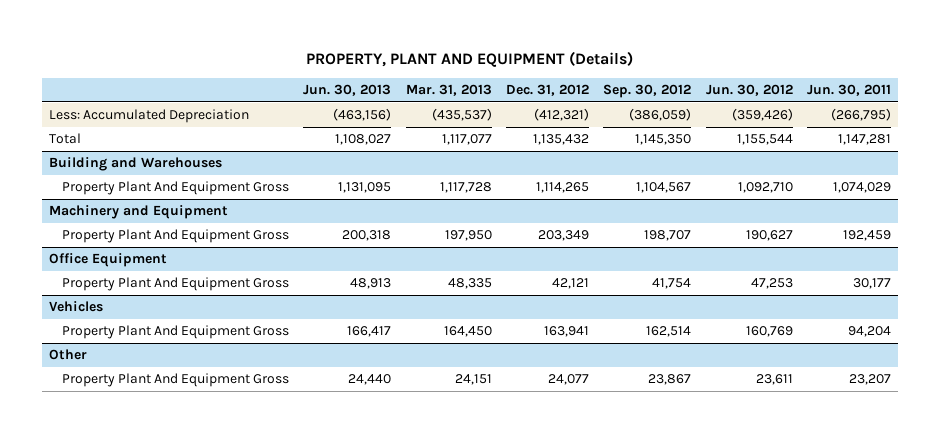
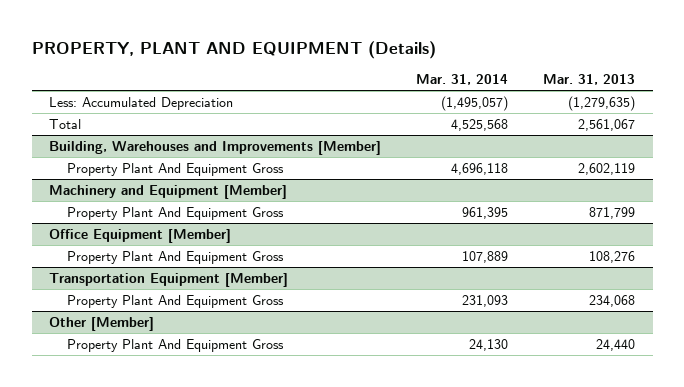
- | Jun. 30, 2013 | Mar. 31, 2013 | Dec. 31, 2012 | Sep. 30, 2012 | Jun. 30, 2012 | Jun. 30, 2011
+ | Mar. 31, 2014 | Mar. 31, 2013
- Less: Accumulated Depreciation | (463,156) | (435,537) | (412,321) | (386,059) | (359,426) | (266,795)
- Total | 1,108,027 | 1,117,077 | 1,135,432 | 1,145,350 | 1,155,544 | 1,147,281
- Building and Warehouses
- Property Plant And Equipment Gross | 1,131,095 | 1,117,728 | 1,114,265 | 1,104,567 | 1,092,710 | 1,074,029
- Machinery and Equipment
- Property Plant And Equipment Gross | 200,318 | 197,950 | 203,349 | 198,707 | 190,627 | 192,459
- Office Equipment
- Property Plant And Equipment Gross | 48,913 | 48,335 | 42,121 | 41,754 | 47,253 | 30,177
- Vehicles
- Property Plant And Equipment Gross | 166,417 | 164,450 | 163,941 | 162,514 | 160,769 | 94,204
- Other
- Property Plant And Equipment Gross | 24,440 | 24,151 | 24,077 | 23,867 | 23,611 | 23,207
+ Less: Accumulated Depreciation | (1,495,057) | (1,279,635)
+ Total | 4,525,568 | 2,561,067
+ Building, Warehouses and Improvements [Member]
+ Property Plant And Equipment Gross | 4,696,118 | 2,602,119
+ Machinery and Equipment [Member]
+ Property Plant And Equipment Gross | 961,395 | 871,799
+ Office Equipment [Member]
+ Property Plant And Equipment Gross | 107,889 | 108,276
+ Transportation Equipment [Member]
+ Property Plant And Equipment Gross | 231,093 | 234,068
+ Other [Member]
+ Property Plant And Equipment Gross | 24,130 | 24,440

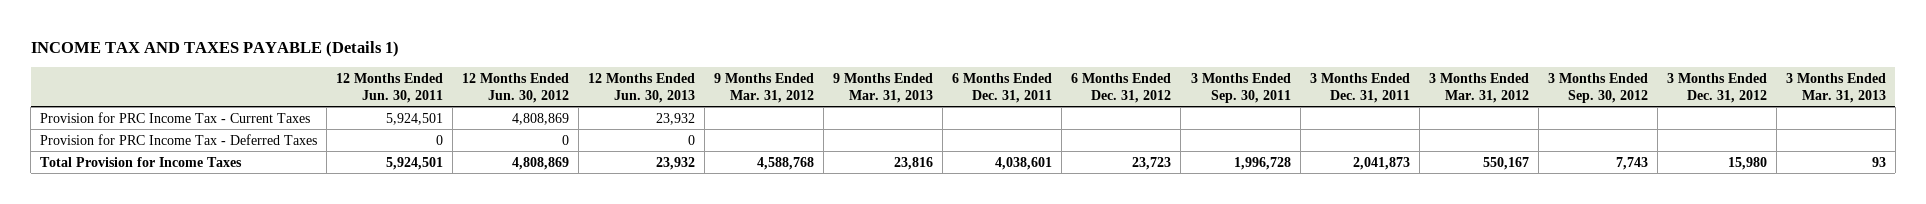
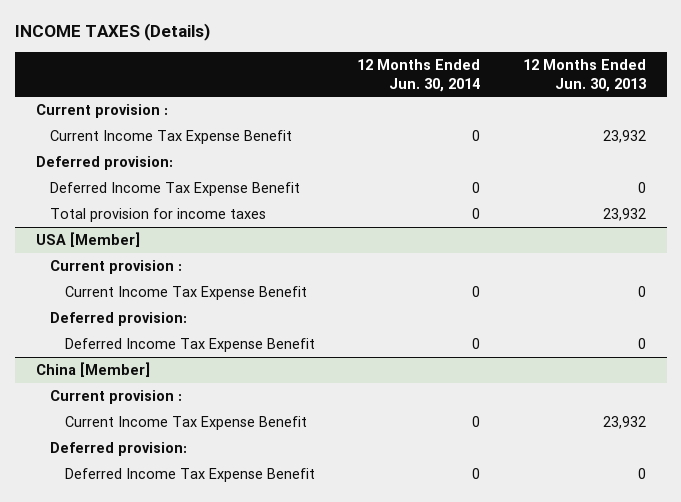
- INCOME TAX AND TAXES PAYABLE (Details 1)
+ INCOME TAXES (Details)
- | 12 Months Ended Jun. 30, 2011 | 12 Months Ended Jun. 30, 2012 | 12 Months Ended Jun. 30, 2013 | 9 Months Ended Mar. 31, 2012 | 9 Months Ended Mar. 31, 2013 | 6 Months Ended Dec. 31, 2011 | 6 Months Ended Dec. 31, 2012 | 3 Months Ended Sep. 30, 2011 | 3 Months Ended Dec. 31, 2011 | 3 Months Ended Mar. 31, 2012 | 3 Months Ended Sep. 30, 2012 | 3 Months Ended Dec. 31, 2012 | 3 Months Ended Mar. 31, 2013
+ | 12 Months Ended Jun. 30, 2014 | 12 Months Ended Jun. 30, 2013
- Provision for PRC Income Tax - Current Taxes | 5,924,501 | 4,808,869 | 23,932 | | | | | | | | | |
- Provision for PRC Income Tax - Deferred Taxes | 0 | 0 | 0 | | | | | | | | | |
- Total Provision for Income Taxes | 5,924,501 | 4,808,869 | 23,932 | 4,588,768 | 23,816 | 4,038,601 | 23,723 | 1,996,728 | 2,041,873 | 550,167 | 7,743 | 15,980 | 93
+ Current provision :
+ Current Income Tax Expense Benefit | 0 | 23,932
+ Deferred provision:
+ Deferred Income Tax Expense Benefit | 0 | 0
+ Total provision for income taxes | 0 | 23,932
+ USA [Member]
+ Current provision :
+ Current Income Tax Expense Benefit | 0 | 0
+ Deferred provision:
+ Deferred Income Tax Expense Benefit | 0 | 0
+ China [Member]
+ Current provision :
+ Current Income Tax Expense Benefit | 0 | 23,932
+ Deferred provision:
+ Deferred Income Tax Expense Benefit | 0 | 0

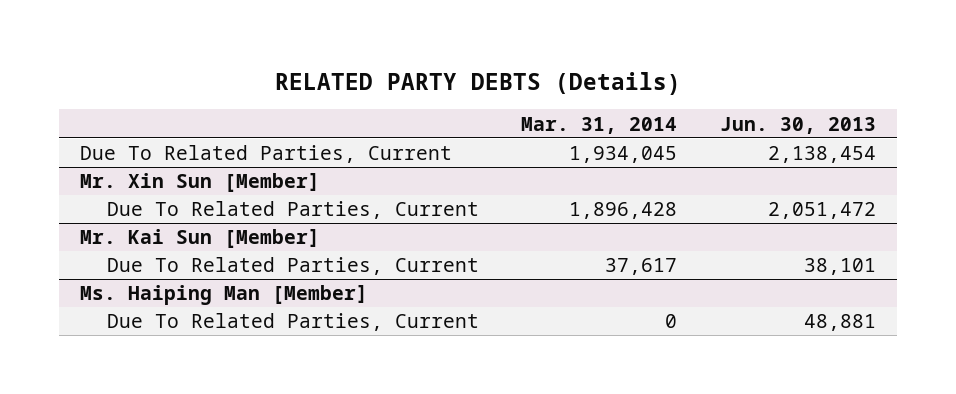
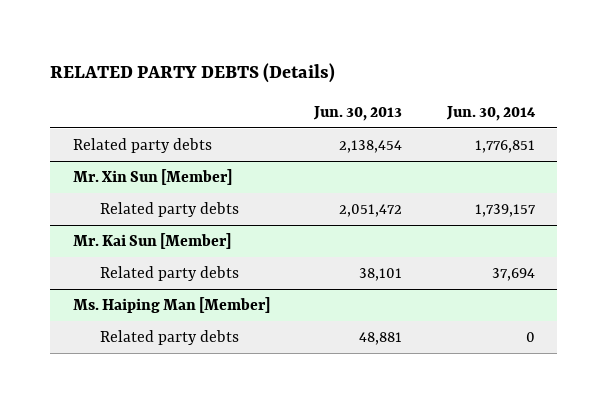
- | Mar. 31, 2014 | Jun. 30, 2013
+ | Jun. 30, 2013 | Jun. 30, 2014
- Due To Related Parties, Current | 1,934,045 | 2,138,454
+ Related party debts | 2,138,454 | 1,776,851
@ Mr. Xin Sun [Member]
- Due To Related Parties, Current | 1,896,428 | 2,051,472
+ Related party debts | 2,051,472 | 1,739,157
@ Mr. Kai Sun [Member]
- Due To Related Parties, Current | 37,617 | 38,101
+ Related party debts | 38,101 | 37,694
@ Ms. Haiping Man [Member]
- Due To Related Parties, Current | 0 | 48,881
+ Related party debts | 48,881 | 0

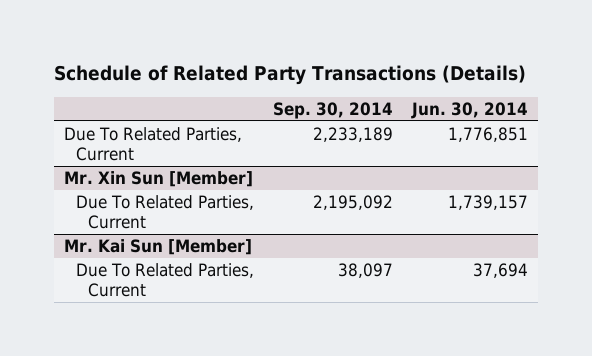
- RELATED PARTY DEBTS (Details)
+ Schedule of Related Party Transactions (Details)
- | Jun. 30, 2013 | Jun. 30, 2014
+ | Sep. 30, 2014 | Jun. 30, 2014
- Related party debts | 2,138,454 | 1,776,851
+ Due To Related Parties, Current | 2,233,189 | 1,776,851
@ Mr. Xin Sun [Member]
- Related party debts | 2,051,472 | 1,739,157
+ Due To Related Parties, Current | 2,195,092 | 1,739,157
@ Mr. Kai Sun [Member]
- Related party debts | 38,101 | 37,694
- Ms. Haiping Man [Member]
- Related party debts | 48,881 | 0
@ Mr. Kai Sun [Member]
+ Due To Related Parties, Current | 38,097 | 37,694

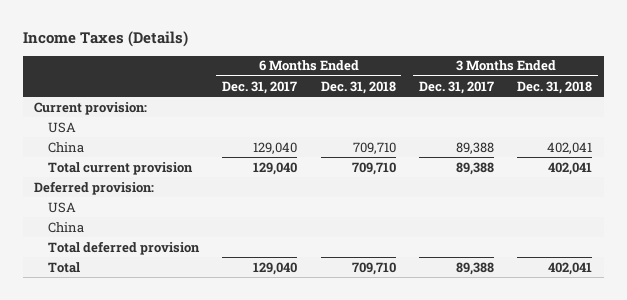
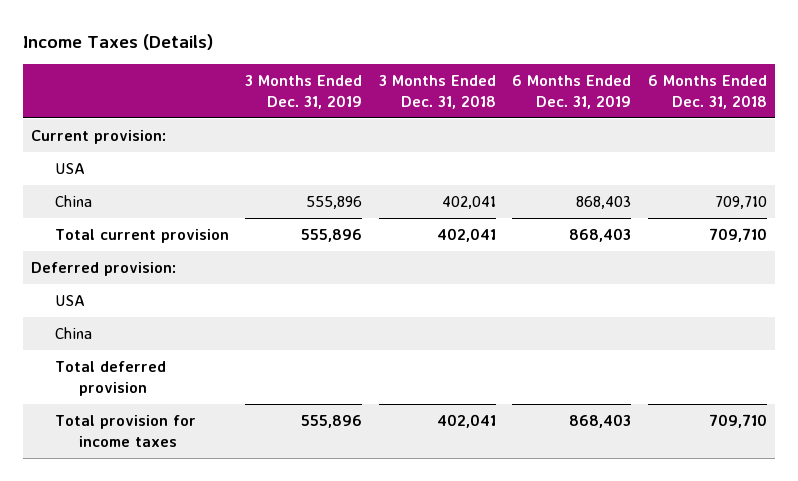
- | 6 Months Ended Dec. 31, 2017 | 6 Months Ended Dec. 31, 2018 | 3 Months Ended Dec. 31, 2017 | 3 Months Ended Dec. 31, 2018
+ | 3 Months Ended Dec. 31, 2019 | 3 Months Ended Dec. 31, 2018 | 6 Months Ended Dec. 31, 2019 | 6 Months Ended Dec. 31, 2018
- Total | 129,040 | 709,710 | 89,388 | 402,041
+ Total provision for income taxes | 555,896 | 402,041 | 868,403 | 709,710

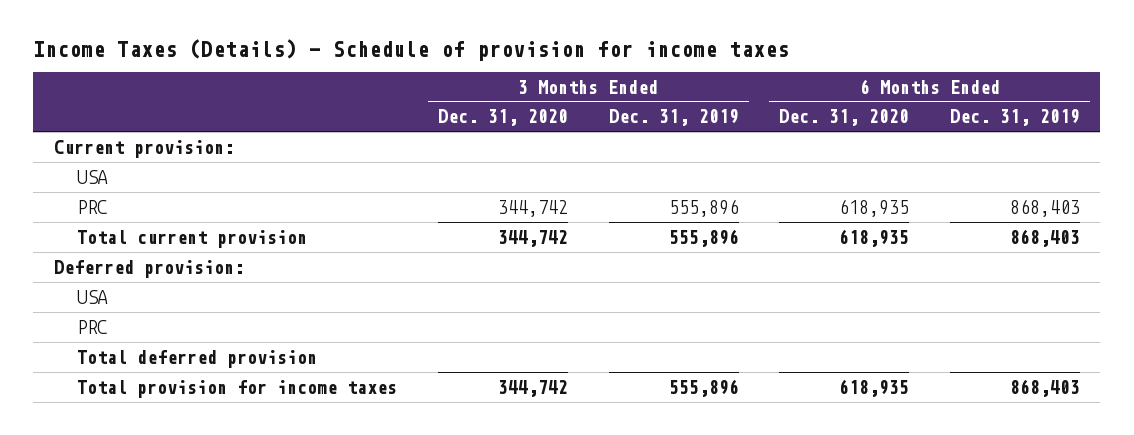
- Income Taxes (Details)
+ Income Taxes (Details) - Schedule of provision for income taxes
- | 3 Months Ended Dec. 31, 2019 | 3 Months Ended Dec. 31, 2018 | 6 Months Ended Dec. 31, 2019 | 6 Months Ended Dec. 31, 2018
+ | 3 Months Ended Dec. 31, 2020 | 3 Months Ended Dec. 31, 2019 | 6 Months Ended Dec. 31, 2020 | 6 Months Ended Dec. 31, 2019
- China | 555,896 | 402,041 | 868,403 | 709,710
+ PRC | 344,742 | 555,896 | 618,935 | 868,403
- China
+ PRC

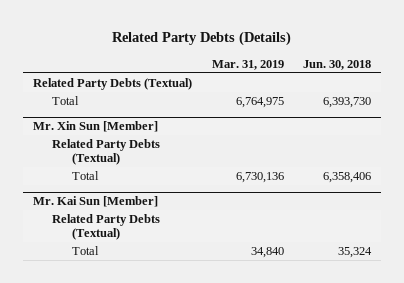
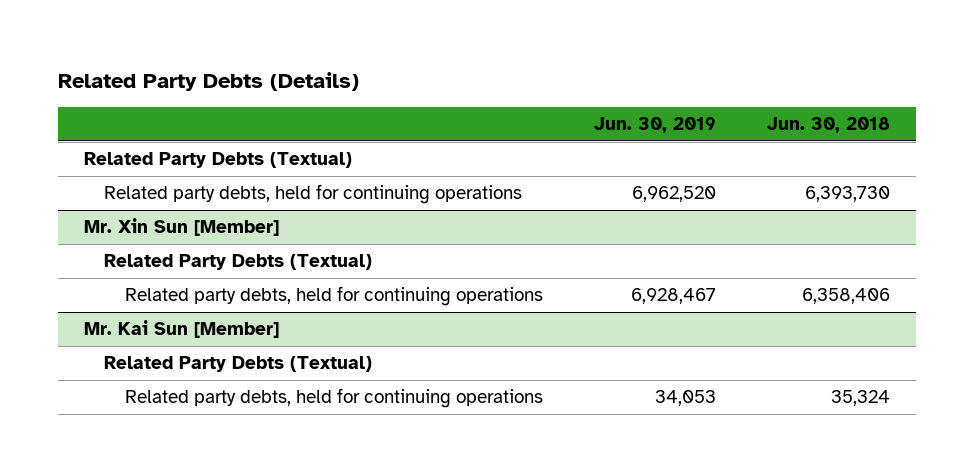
- | Mar. 31, 2019 | Jun. 30, 2018
+ | Jun. 30, 2019 | Jun. 30, 2018
- Total | 6,764,975 | 6,393,730
+ Related party debts, held for continuing operations | 6,962,520 | 6,393,730
@ Mr. Xin Sun [Member]
- Total | 6,730,136 | 6,358,406
+ Related party debts, held for continuing operations | 6,928,467 | 6,358,406
@ Mr. Kai Sun [Member]
- Total | 34,840 | 35,324
+ Related party debts, held for continuing operations | 34,053 | 35,324

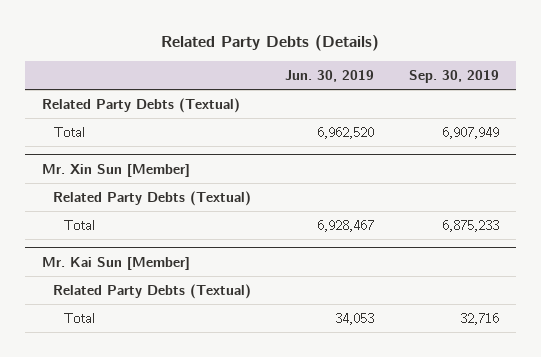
- | Jun. 30, 2019 | Jun. 30, 2018
+ | Jun. 30, 2019 | Sep. 30, 2019
- Related party debts, held for continuing operations | 6,962,520 | 6,393,730
+ Total | 6,962,520 | 6,907,949
@ Mr. Xin Sun [Member]
- Related party debts, held for continuing operations | 6,928,467 | 6,358,406
+ Total | 6,928,467 | 6,875,233
@ Mr. Kai Sun [Member]
- Related party debts, held for continuing operations | 34,053 | 35,324
+ Total | 34,053 | 32,716

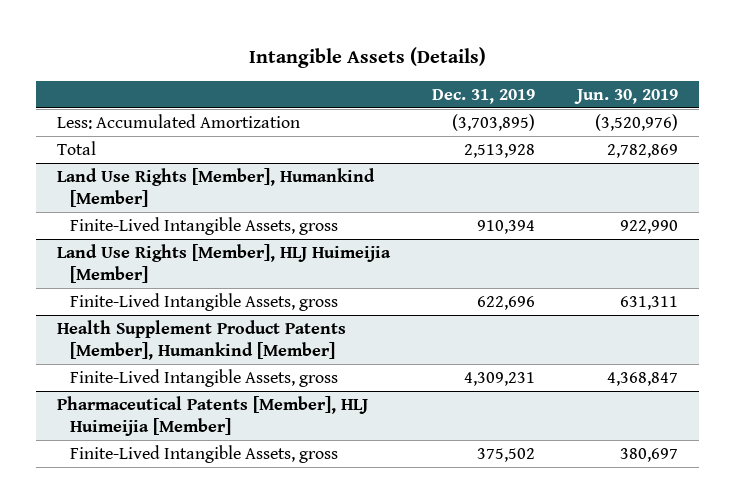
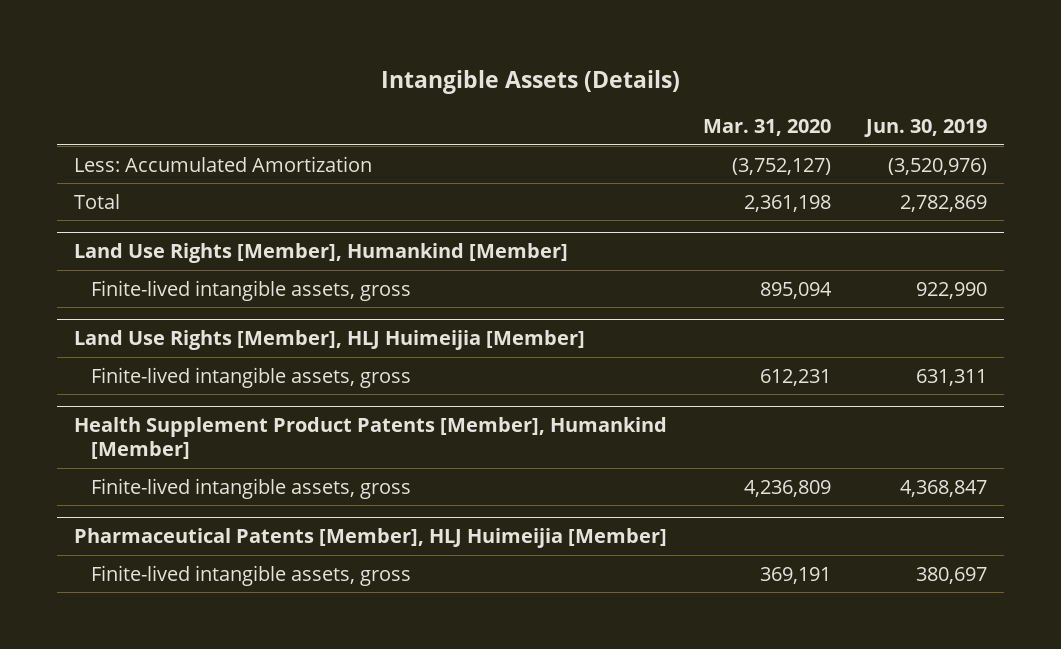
- | Dec. 31, 2019 | Jun. 30, 2019
+ | Mar. 31, 2020 | Jun. 30, 2019
@ Land Use Rights [Member], Humankind [Member]
- Finite-Lived Intangible Assets, gross | 910,394 | 922,990
+ Finite-lived intangible assets, gross | 895,094 | 922,990
@ Land Use Rights [Member], HLJ Huimeijia [Member]
- Finite-Lived Intangible Assets, gross | 622,696 | 631,311
+ Finite-lived intangible assets, gross | 612,231 | 631,311
@ Health Supplement Product Patents [Member], Humankind [Member]
- Finite-Lived Intangible Assets, gross | 4,309,231 | 4,368,847
+ Finite-lived intangible assets, gross | 4,236,809 | 4,368,847
@ Pharmaceutical Patents [Member], HLJ Huimeijia [Member]
- Finite-Lived Intangible Assets, gross | 375,502 | 380,697
+ Finite-lived intangible assets, gross | 369,191 | 380,697

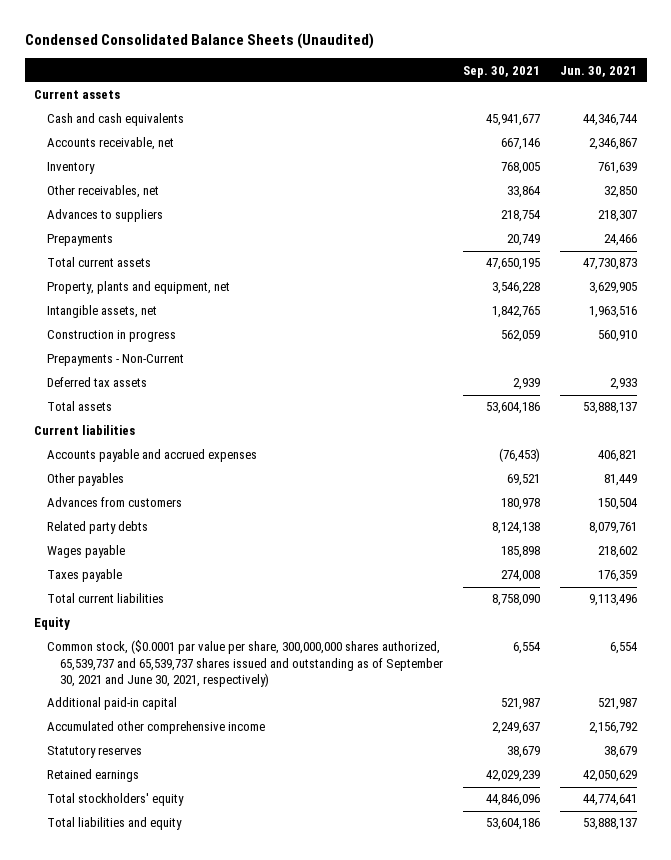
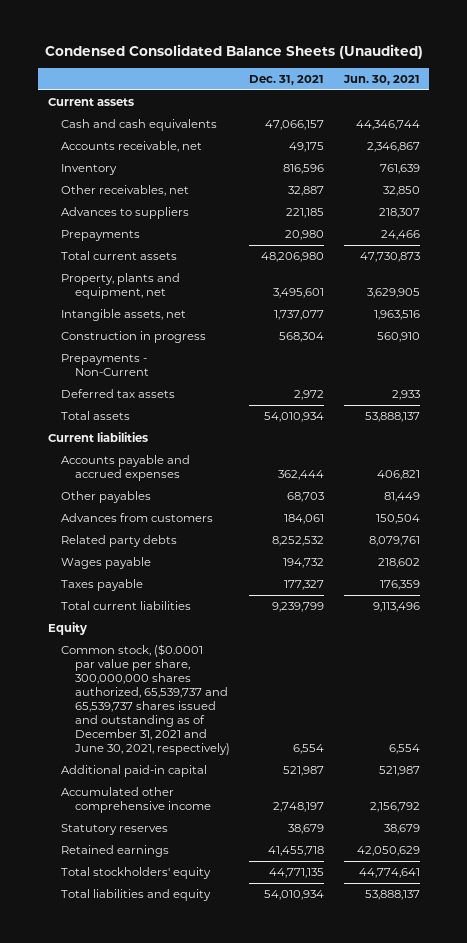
- | Sep. 30, 2021 | Jun. 30, 2021
+ | Dec. 31, 2021 | Jun. 30, 2021
- Common stock, ($0.0001 par value per share, 300,000,000 shares authorized, 65,539,737 and 65,539,737 shares issued and outstanding as of September 30, 2021 and June 30, 2021, respectively) | 6,554 | 6,554
+ Common stock, ($0.0001 par value per share, 300,000,000 shares authorized, 65,539,737 and 65,539,737 shares issued and outstanding as of December 31, 2021 and June 30, 2021, respectively) | 6,554 | 6,554

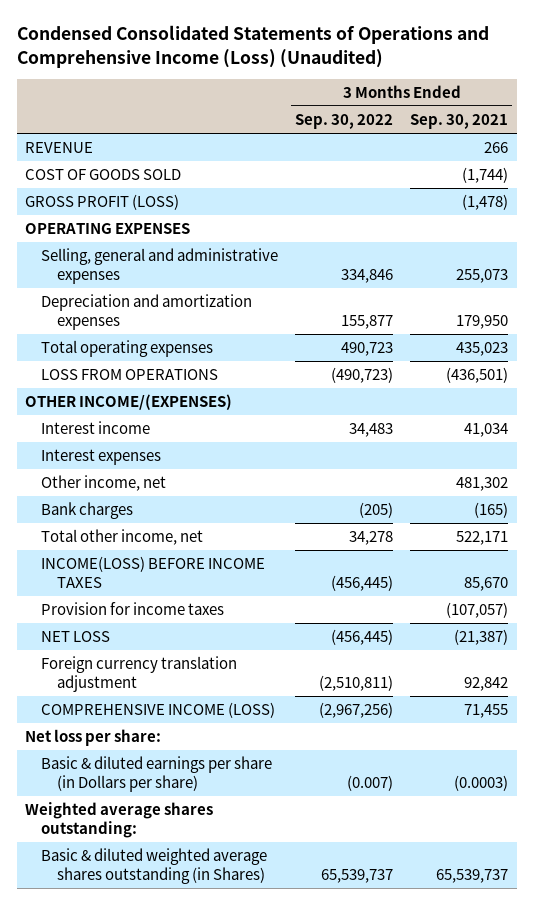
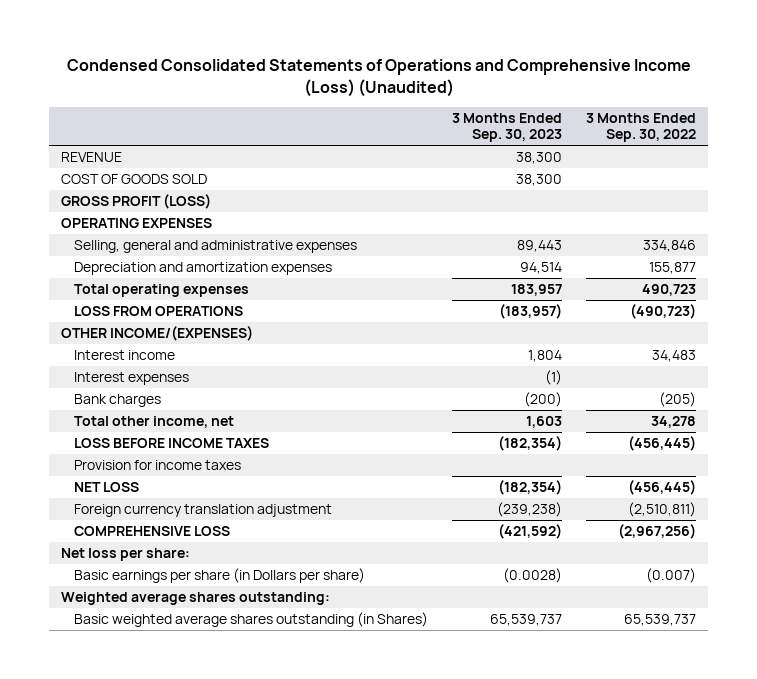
- | 3 Months Ended Sep. 30, 2022 | 3 Months Ended Sep. 30, 2021
+ | 3 Months Ended Sep. 30, 2023 | 3 Months Ended Sep. 30, 2022
- Other income, net | | 481,302
- INCOME(LOSS) BEFORE INCOME TAXES | (456,445) | 85,670
+ LOSS BEFORE INCOME TAXES | (182,354) | (456,445)
- COMPREHENSIVE INCOME (LOSS) | (2,967,256) | 71,455
+ COMPREHENSIVE LOSS | (421,592) | (2,967,256)
- Basic & diluted earnings per share (in Dollars per share) | (0.007) | (0.0003)
+ Basic earnings per share (in Dollars per share) | (0.0028) | (0.007)
- Basic & diluted weighted average shares outstanding (in Shares) | 65,539,737 | 65,539,737
+ Basic weighted average shares outstanding (in Shares) | 65,539,737 | 65,539,737

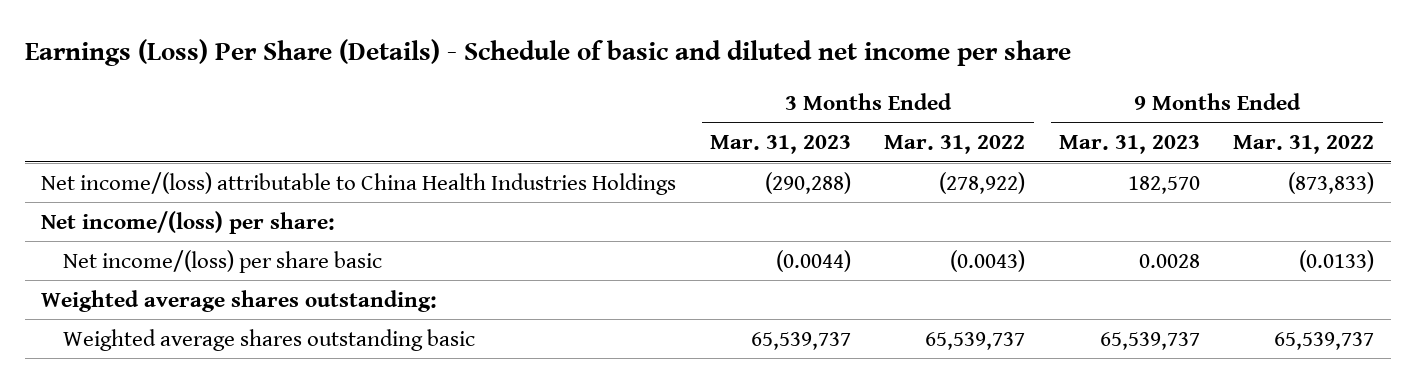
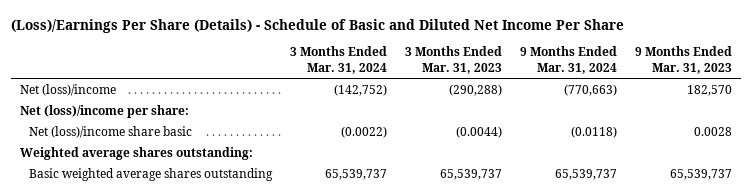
- Earnings (Loss) Per Share (Details) - Schedule of basic and diluted net income per share
+ (Loss)/Earnings Per Share (Details) - Schedule of Basic and Diluted Net Income Per Share
- | 3 Months Ended Mar. 31, 2023 | 3 Months Ended Mar. 31, 2022 | 9 Months Ended Mar. 31, 2023 | 9 Months Ended Mar. 31, 2022
+ | 3 Months Ended Mar. 31, 2024 | 3 Months Ended Mar. 31, 2023 | 9 Months Ended Mar. 31, 2024 | 9 Months Ended Mar. 31, 2023
- Net income/(loss) attributable to China Health Industries Holdings | (290,288) | (278,922) | 182,570 | (873,833)
- Net income/(loss) per share:
- Net income/(loss) per share basic | (0.0044) | (0.0043) | 0.0028 | (0.0133)
+ Net (loss)/income | (142,752) | (290,288) | (770,663) | 182,570
+ Net (loss)/income per share:
+ Net (loss)/income share basic | (0.0022) | (0.0044) | (0.0118) | 0.0028
- Weighted average shares outstanding basic | 65,539,737 | 65,539,737 | 65,539,737 | 65,539,737
+ Basic weighted average shares outstanding | 65,539,737 | 65,539,737 | 65,539,737 | 65,539,737

